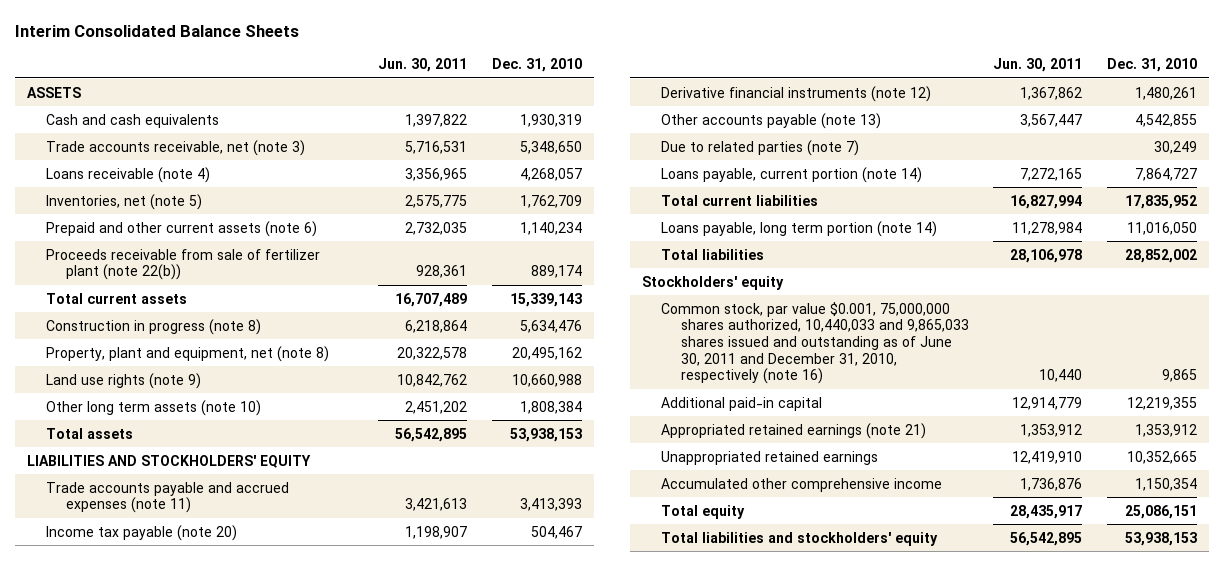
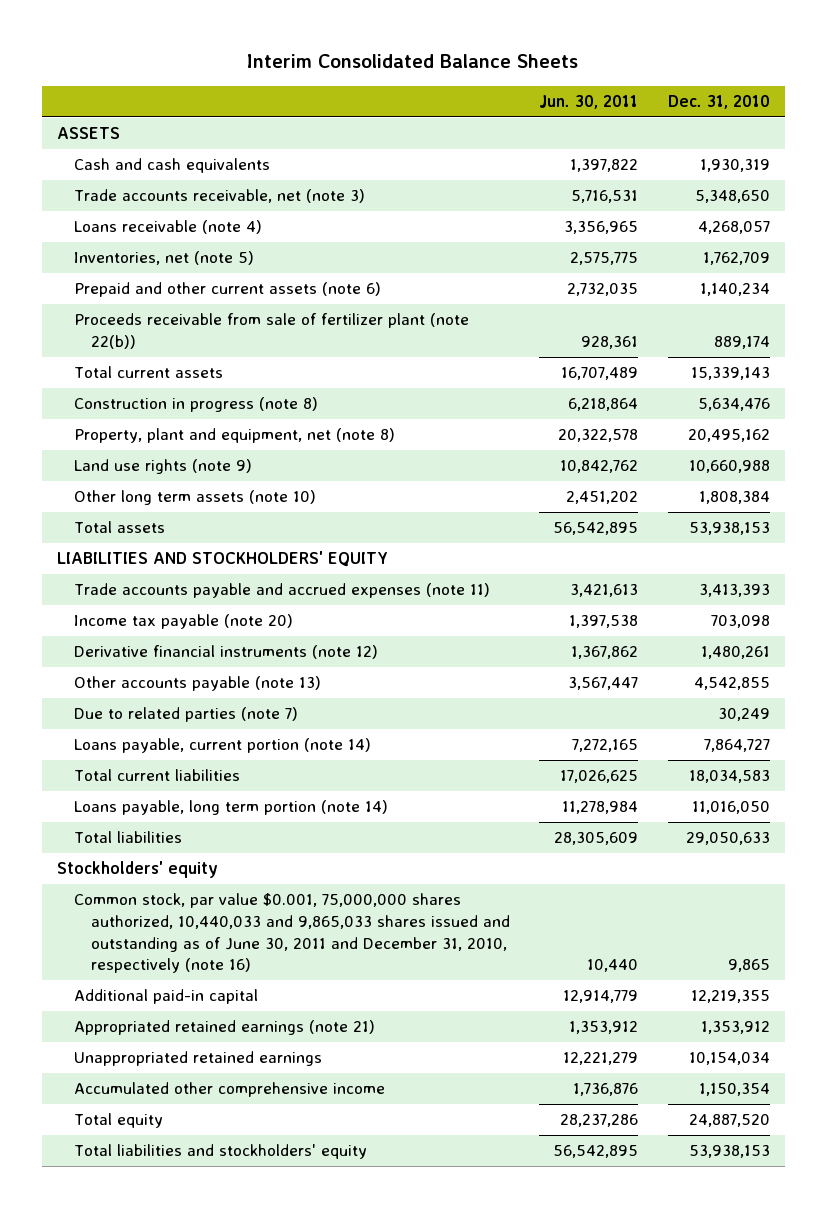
- Income tax payable (note 20) | 1,198,907 | 504,467
+ Income tax payable (note 20) | 1,397,538 | 703,098
- Total current liabilities | 16,827,994 | 17,835,952
+ Total current liabilities | 17,026,625 | 18,034,583
- Total liabilities | 28,106,978 | 28,852,002
+ Total liabilities | 28,305,609 | 29,050,633
- Unappropriated retained earnings | 12,419,910 | 10,352,665
+ Unappropriated retained earnings | 12,221,279 | 10,154,034
- Total equity | 28,435,917 | 25,086,151
+ Total equity | 28,237,286 | 24,887,520

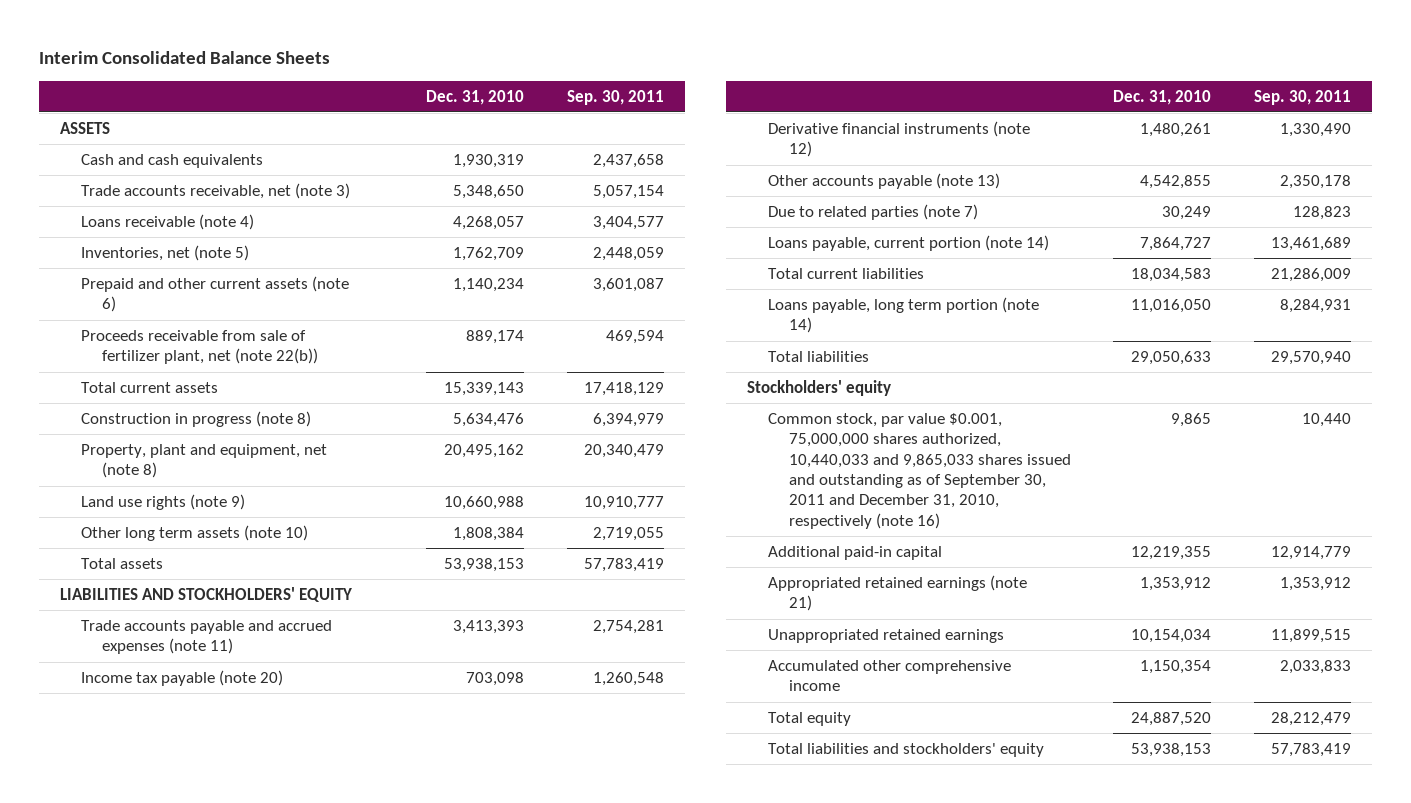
- | Jun. 30, 2011 | Dec. 31, 2010
+ | Dec. 31, 2010 | Sep. 30, 2011
- Proceeds receivable from sale of fertilizer plant (note 22(b)) | 928,361 | 889,174
+ Proceeds receivable from sale of fertilizer plant, net (note 22(b)) | 889,174 | 469,594
- Common stock, par value $0.001, 75,000,000 shares authorized, 10,440,033 and 9,865,033 shares issued and outstanding as of June 30, 2011 and December 31, 2010, respectively (note 16) | 10,440 | 9,865
+ Common stock, par value $0.001, 75,000,000 shares authorized, 10,440,033 and 9,865,033 shares issued and outstanding as of September 30, 2011 and December 31, 2010, respectively (note 16) | 9,865 | 10,440

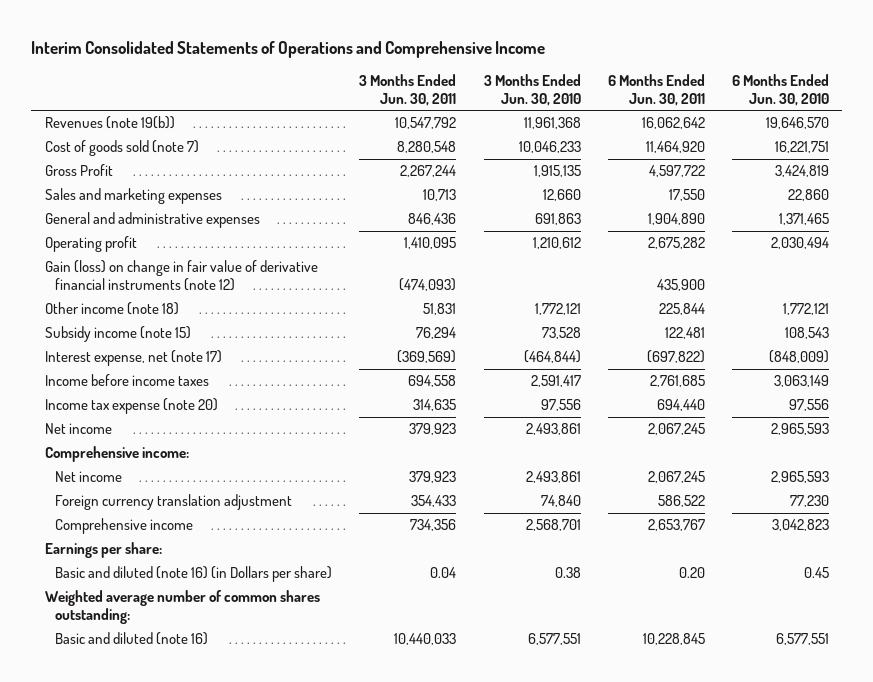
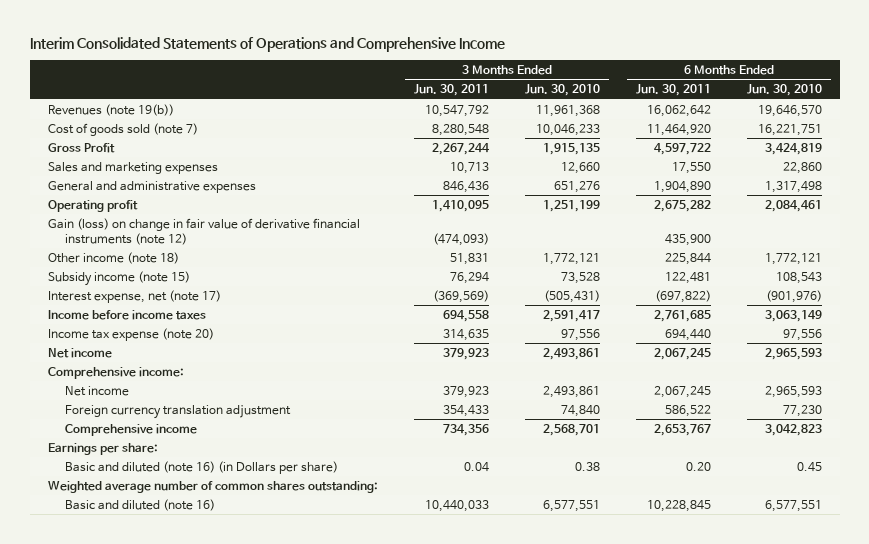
- General and administrative expenses | 846,436 | 691,863 | 1,904,890 | 1,371,465
- Operating profit | 1,410,095 | 1,210,612 | 2,675,282 | 2,030,494
+ General and administrative expenses | 846,436 | 651,276 | 1,904,890 | 1,317,498
+ Operating profit | 1,410,095 | 1,251,199 | 2,675,282 | 2,084,461
- Interest expense, net (note 17) | (369,569) | (464,844) | (697,822) | (848,009)
+ Interest expense, net (note 17) | (369,569) | (505,431) | (697,822) | (901,976)

